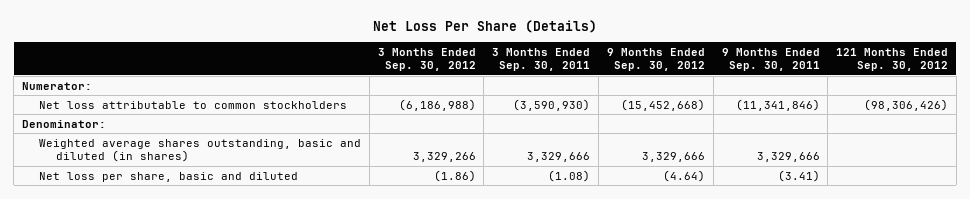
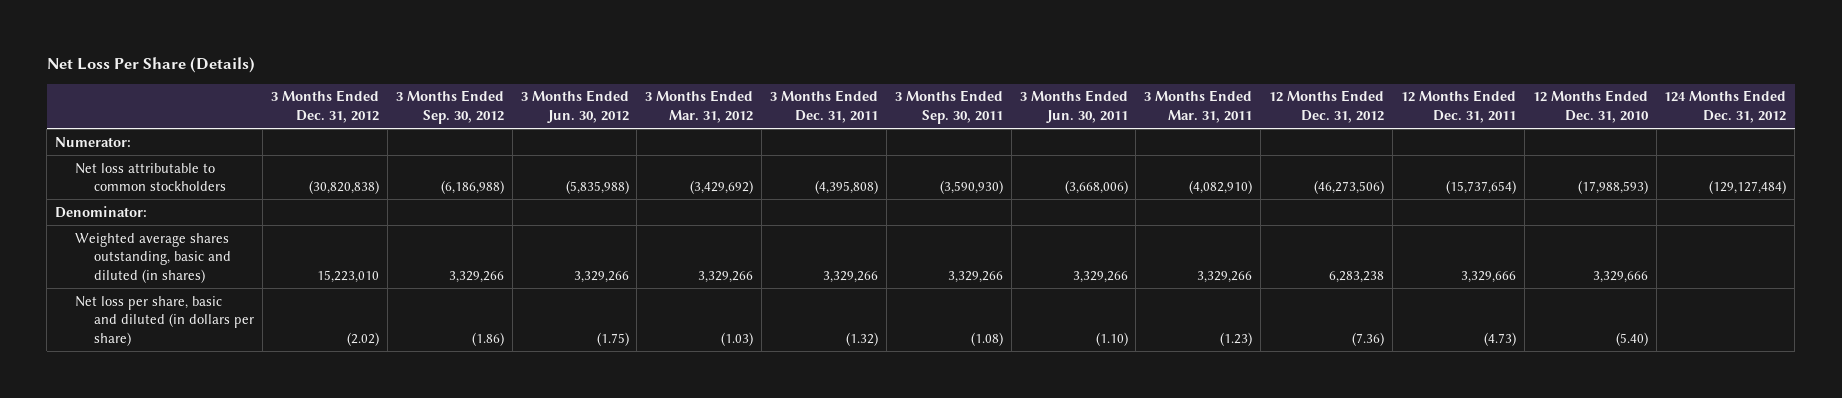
- | 3 Months Ended Sep. 30, 2012 | 3 Months Ended Sep. 30, 2011 | 9 Months Ended Sep. 30, 2012 | 9 Months Ended Sep. 30, 2011 | 121 Months Ended Sep. 30, 2012
+ | 3 Months Ended Dec. 31, 2012 | 3 Months Ended Sep. 30, 2012 | 3 Months Ended Jun. 30, 2012 | 3 Months Ended Mar. 31, 2012 | 3 Months Ended Dec. 31, 2011 | 3 Months Ended Sep. 30, 2011 | 3 Months Ended Jun. 30, 2011 | 3 Months Ended Mar. 31, 2011 | 12 Months Ended Dec. 31, 2012 | 12 Months Ended Dec. 31, 2011 | 12 Months Ended Dec. 31, 2010 | 124 Months Ended Dec. 31, 2012
- Weighted average shares outstanding, basic and diluted (in shares) | 3,329,266 | 3,329,666 | 3,329,666 | 3,329,666 |
- Net loss per share, basic and diluted | (1.86) | (1.08) | (4.64) | (3.41) |
+ Weighted average shares outstanding, basic and diluted (in shares) | 15,223,010 | 3,329,266 | 3,329,266 | 3,329,266 | 3,329,266 | 3,329,266 | 3,329,266 | 3,329,266 | 6,283,238 | 3,329,666 | 3,329,666 |
+ Net loss per share, basic and diluted (in dollars per share) | (2.02) | (1.86) | (1.75) | (1.03) | (1.32) | (1.08) | (1.10) | (1.23) | (7.36) | (4.73) | (5.40) |

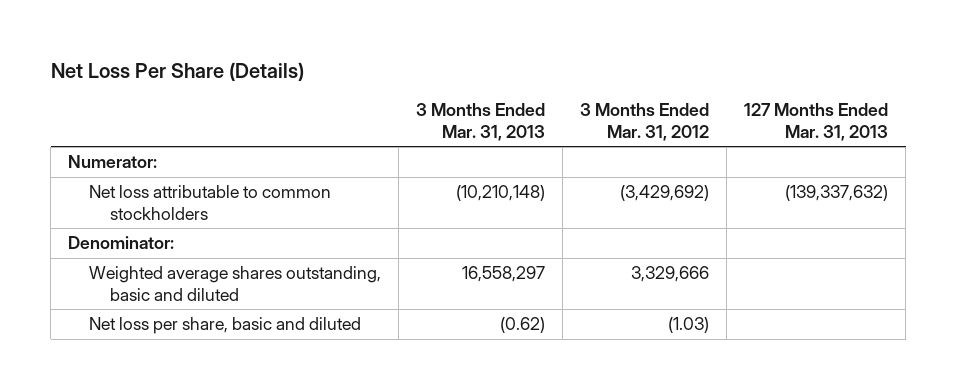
- | 3 Months Ended Dec. 31, 2012 | 3 Months Ended Sep. 30, 2012 | 3 Months Ended Jun. 30, 2012 | 3 Months Ended Mar. 31, 2012 | 3 Months Ended Dec. 31, 2011 | 3 Months Ended Sep. 30, 2011 | 3 Months Ended Jun. 30, 2011 | 3 Months Ended Mar. 31, 2011 | 12 Months Ended Dec. 31, 2012 | 12 Months Ended Dec. 31, 2011 | 12 Months Ended Dec. 31, 2010 | 124 Months Ended Dec. 31, 2012
+ | 3 Months Ended Mar. 31, 2013 | 3 Months Ended Mar. 31, 2012 | 127 Months Ended Mar. 31, 2013
- Weighted average shares outstanding, basic and diluted (in shares) | 15,223,010 | 3,329,266 | 3,329,266 | 3,329,266 | 3,329,266 | 3,329,266 | 3,329,266 | 3,329,266 | 6,283,238 | 3,329,666 | 3,329,666 |
- Net loss per share, basic and diluted (in dollars per share) | (2.02) | (1.86) | (1.75) | (1.03) | (1.32) | (1.08) | (1.10) | (1.23) | (7.36) | (4.73) | (5.40) |
+ Weighted average shares outstanding, basic and diluted | 16,558,297 | 3,329,666 |
+ Net loss per share, basic and diluted | (0.62) | (1.03) |

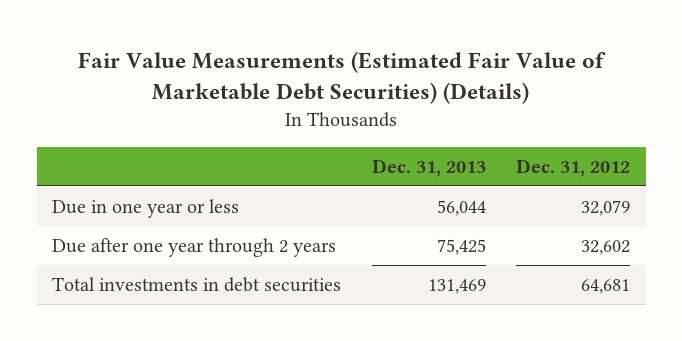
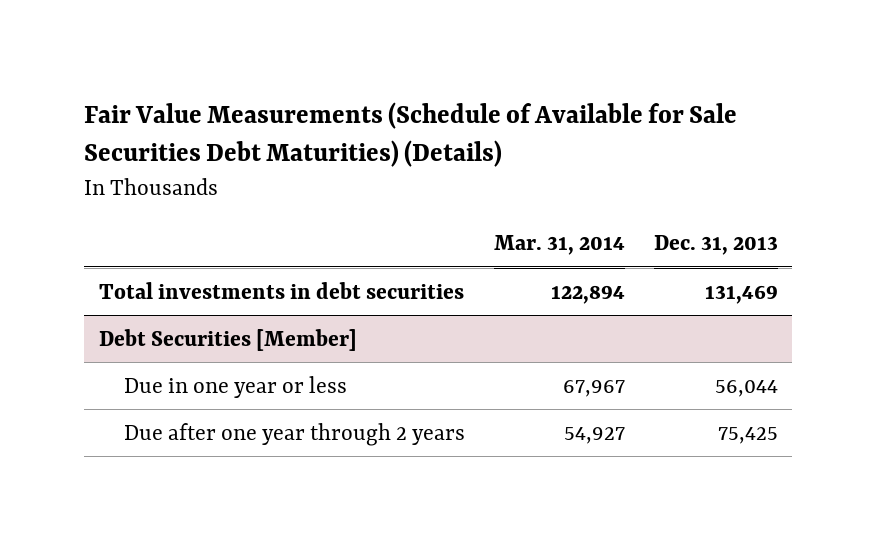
- Fair Value Measurements (Estimated Fair Value of Marketable Debt Securities) (Details)
+ Fair Value Measurements (Schedule of Available for Sale Securities Debt Maturities) (Details)
- | Dec. 31, 2013 | Dec. 31, 2012
+ | Mar. 31, 2014 | Dec. 31, 2013
moved up: Total investments in debt securities | 122,894 | 131,469
+ Debt Securities [Member]

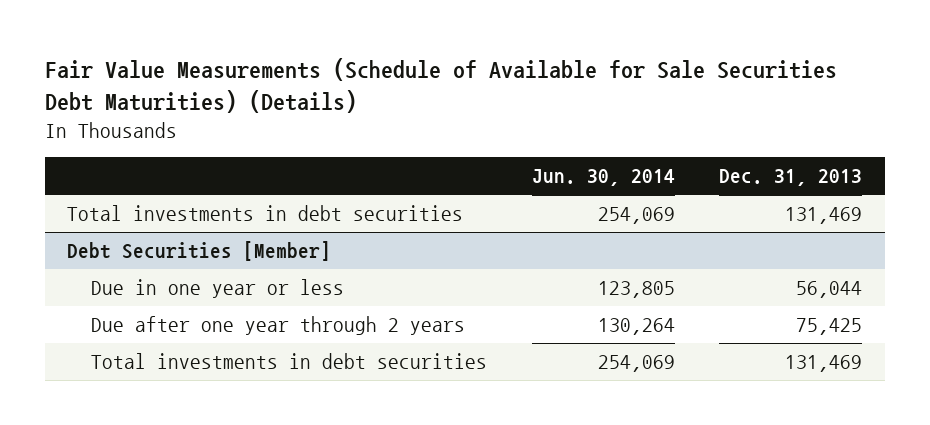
- | Mar. 31, 2014 | Dec. 31, 2013
+ | Jun. 30, 2014 | Dec. 31, 2013
@ Debt Securities [Member]
+ Total investments in debt securities | 254,069 | 131,469

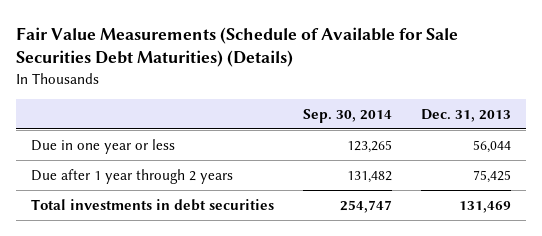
- | Jun. 30, 2014 | Dec. 31, 2013
+ | Sep. 30, 2014 | Dec. 31, 2013
- Total investments in debt securities | 254,069 | 131,469
- Debt Securities [Member]
- Due after one year through 2 years | 130,264 | 75,425
+ Due after 1 year through 2 years | 131,482 | 75,425

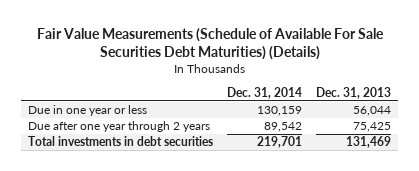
- Fair Value Measurements (Schedule of Available for Sale Securities Debt Maturities) (Details)
+ Fair Value Measurements (Schedule of Available For Sale Securities Debt Maturities) (Details)
- | Sep. 30, 2014 | Dec. 31, 2013
+ | Dec. 31, 2014 | Dec. 31, 2013
- Due after 1 year through 2 years | 131,482 | 75,425
+ Due after one year through 2 years | 89,542 | 75,425

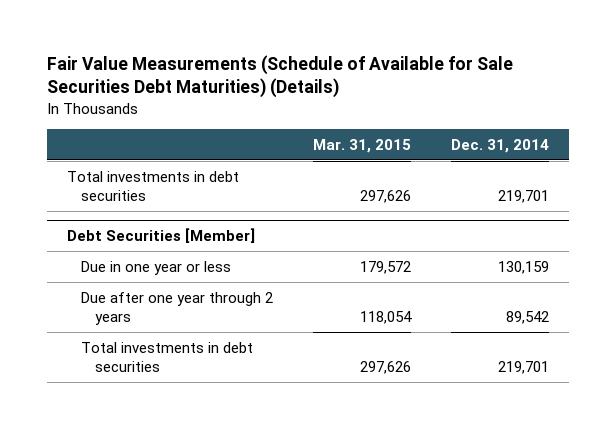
- Fair Value Measurements (Schedule of Available For Sale Securities Debt Maturities) (Details)
+ Fair Value Measurements (Schedule of Available for Sale Securities Debt Maturities) (Details)
- | Dec. 31, 2014 | Dec. 31, 2013
+ | Mar. 31, 2015 | Dec. 31, 2014
+ Total investments in debt securities | 297,626 | 219,701
+ Debt Securities [Member]

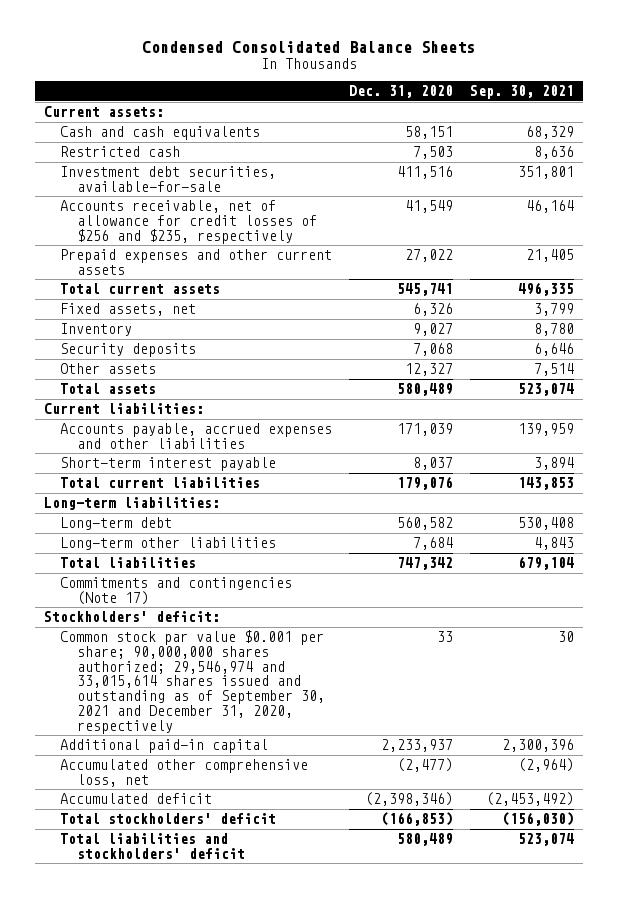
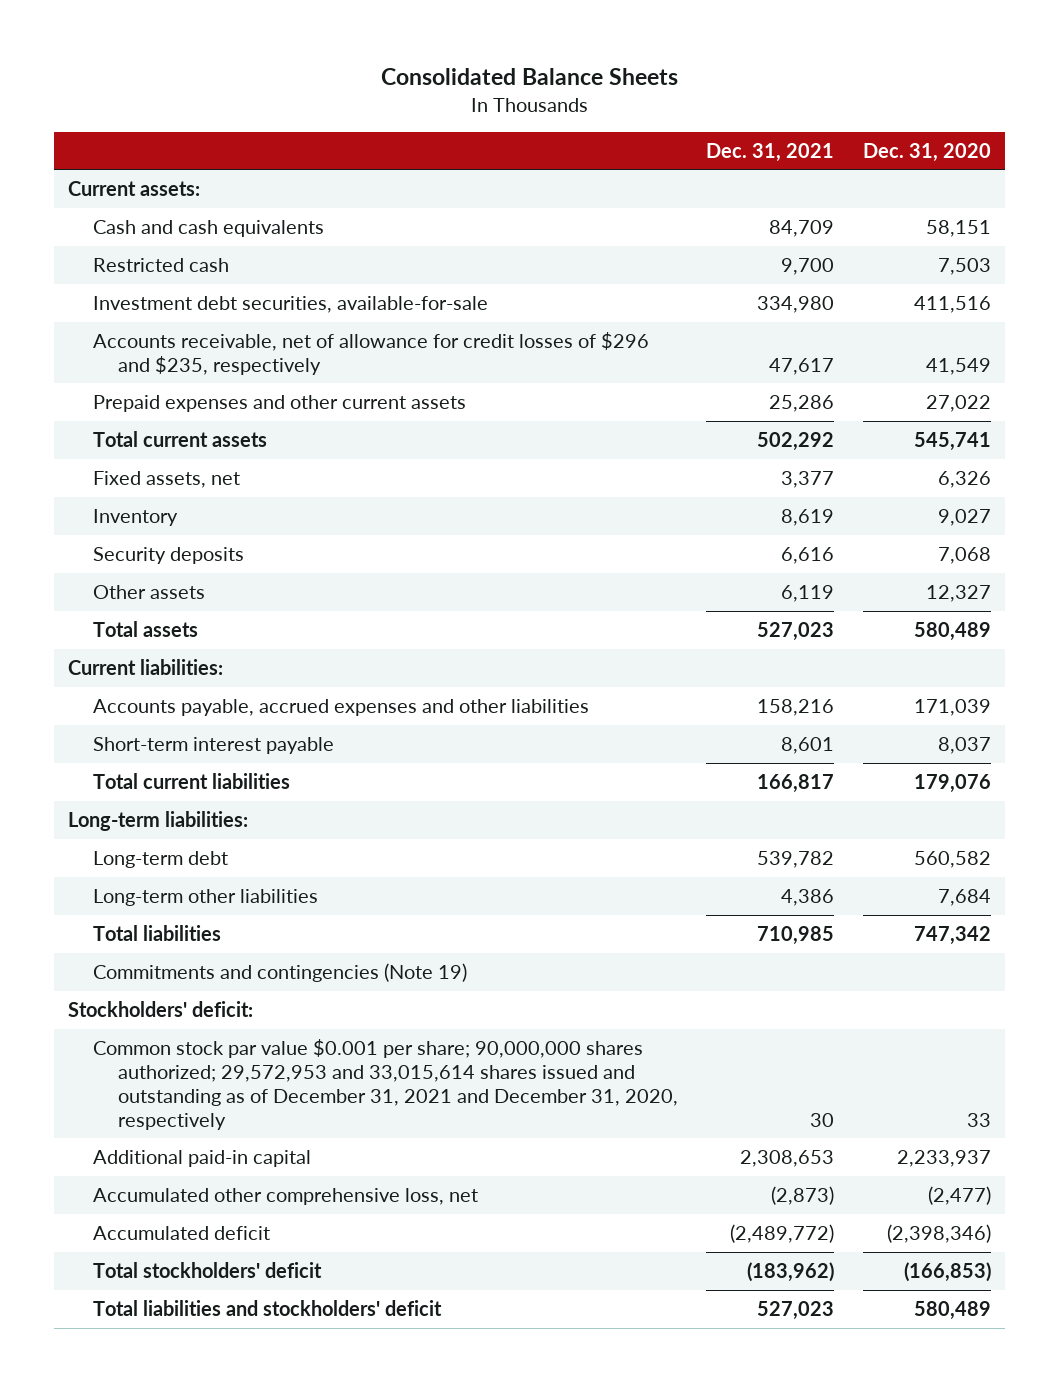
- Condensed Consolidated Balance Sheets
+ Consolidated Balance Sheets
- | Dec. 31, 2020 | Sep. 30, 2021
+ | Dec. 31, 2021 | Dec. 31, 2020
- Accounts receivable, net of allowance for credit losses of $256 and $235, respectively | 41,549 | 46,164
+ Accounts receivable, net of allowance for credit losses of $296 and $235, respectively | 47,617 | 41,549
- Commitments and contingencies (Note 17)
+ Commitments and contingencies (Note 19)
- Common stock par value $0.001 per share; 90,000,000 shares authorized; 29,546,974 and 33,015,614 shares issued and outstanding as of September 30, 2021 and December 31, 2020, respectively | 33 | 30
+ Common stock par value $0.001 per share; 90,000,000 shares authorized; 29,572,953 and 33,015,614 shares issued and outstanding as of December 31, 2021 and December 31, 2020, respectively | 30 | 33

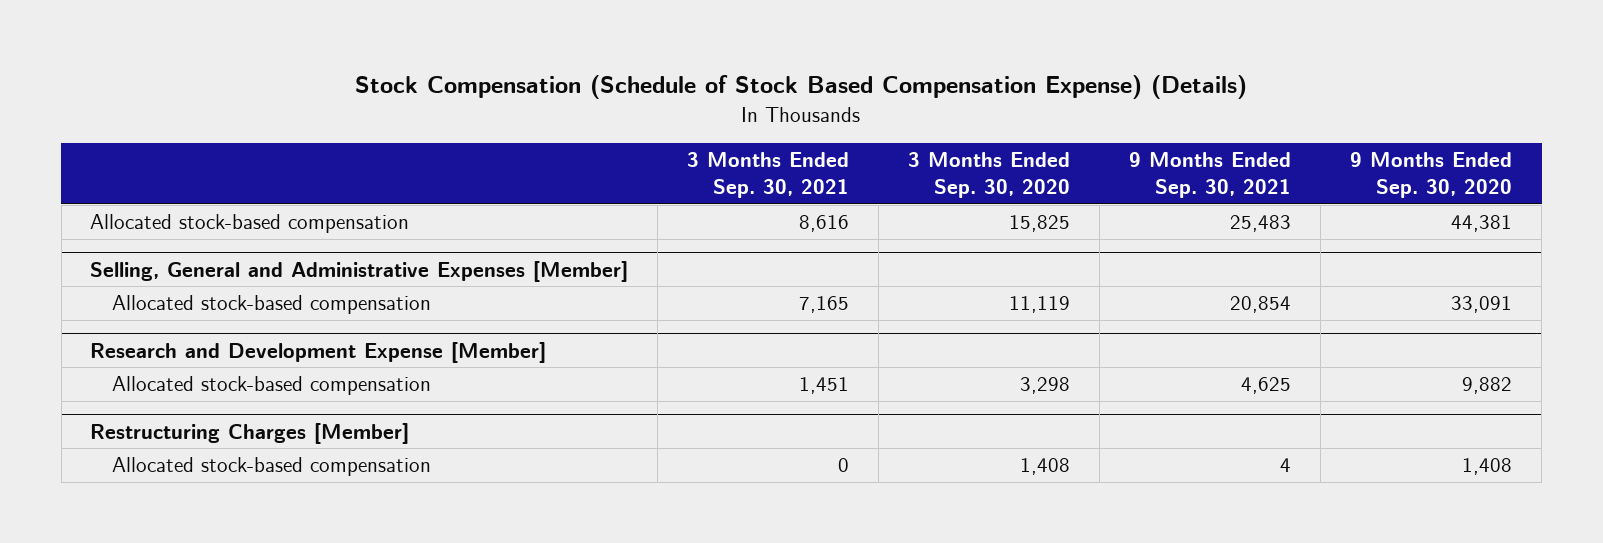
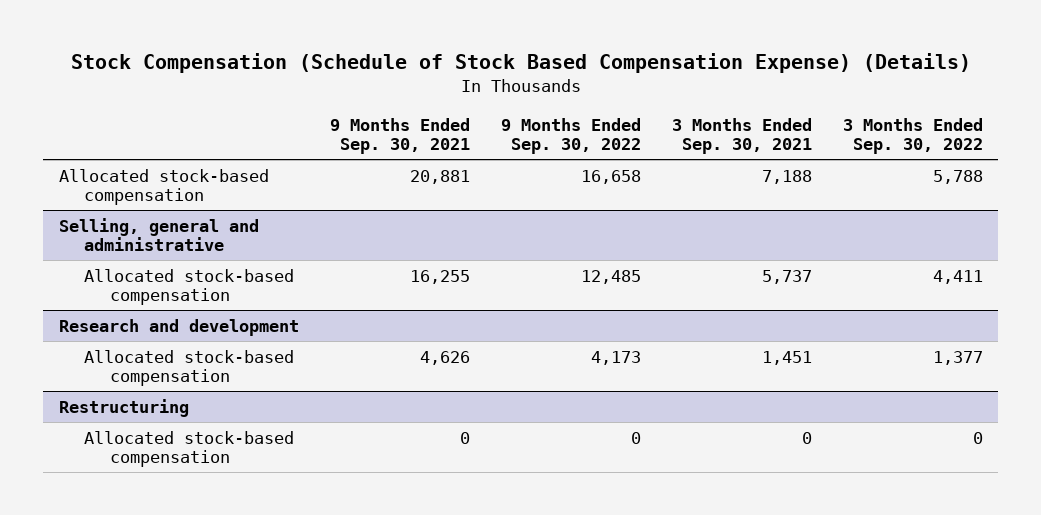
- | 3 Months Ended Sep. 30, 2021 | 3 Months Ended Sep. 30, 2020 | 9 Months Ended Sep. 30, 2021 | 9 Months Ended Sep. 30, 2020
+ | 9 Months Ended Sep. 30, 2021 | 9 Months Ended Sep. 30, 2022 | 3 Months Ended Sep. 30, 2021 | 3 Months Ended Sep. 30, 2022
- Allocated stock-based compensation | 8,616 | 15,825 | 25,483 | 44,381
- Selling, General and Administrative Expenses [Member]
- Allocated stock-based compensation | 7,165 | 11,119 | 20,854 | 33,091
- Research and Development Expense [Member]
- Allocated stock-based compensation | 1,451 | 3,298 | 4,625 | 9,882
- Restructuring Charges [Member]
- Allocated stock-based compensation | 0 | 1,408 | 4 | 1,408
+ Allocated stock-based compensation | 20,881 | 16,658 | 7,188 | 5,788
+ Selling, general and administrative
+ Allocated stock-based compensation | 16,255 | 12,485 | 5,737 | 4,411
+ Research and development
+ Allocated stock-based compensation | 4,626 | 4,173 | 1,451 | 1,377
+ Restructuring
+ Allocated stock-based compensation | 0 | 0 | 0 | 0

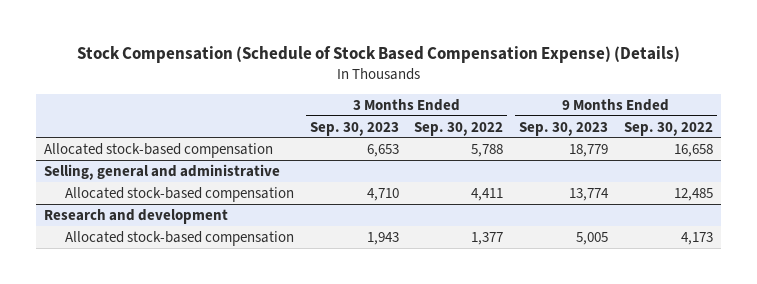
- | 9 Months Ended Sep. 30, 2021 | 9 Months Ended Sep. 30, 2022 | 3 Months Ended Sep. 30, 2021 | 3 Months Ended Sep. 30, 2022
+ | 3 Months Ended Sep. 30, 2023 | 3 Months Ended Sep. 30, 2022 | 9 Months Ended Sep. 30, 2023 | 9 Months Ended Sep. 30, 2022
- Restructuring
- Allocated stock-based compensation | 0 | 0 | 0 | 0

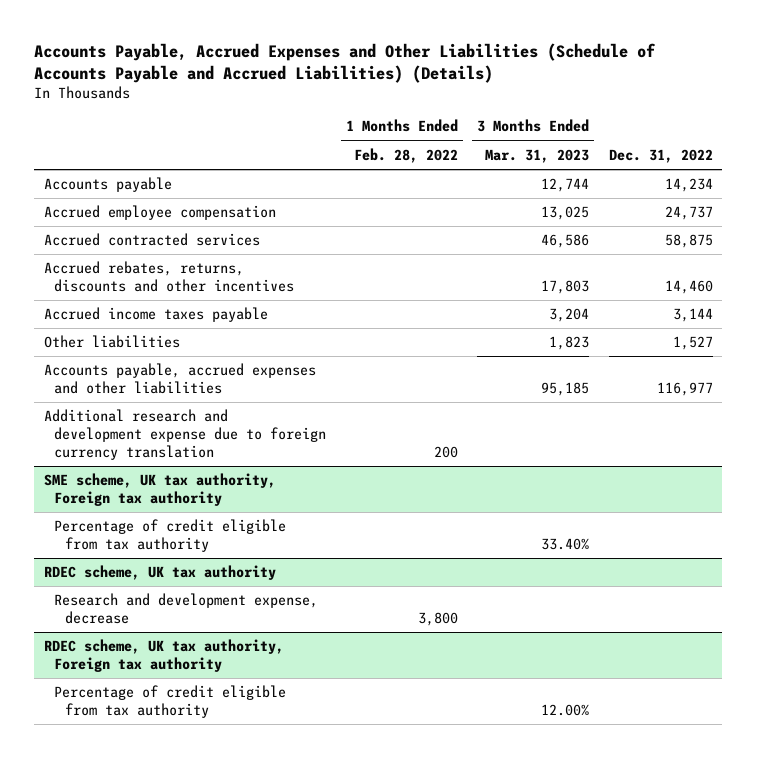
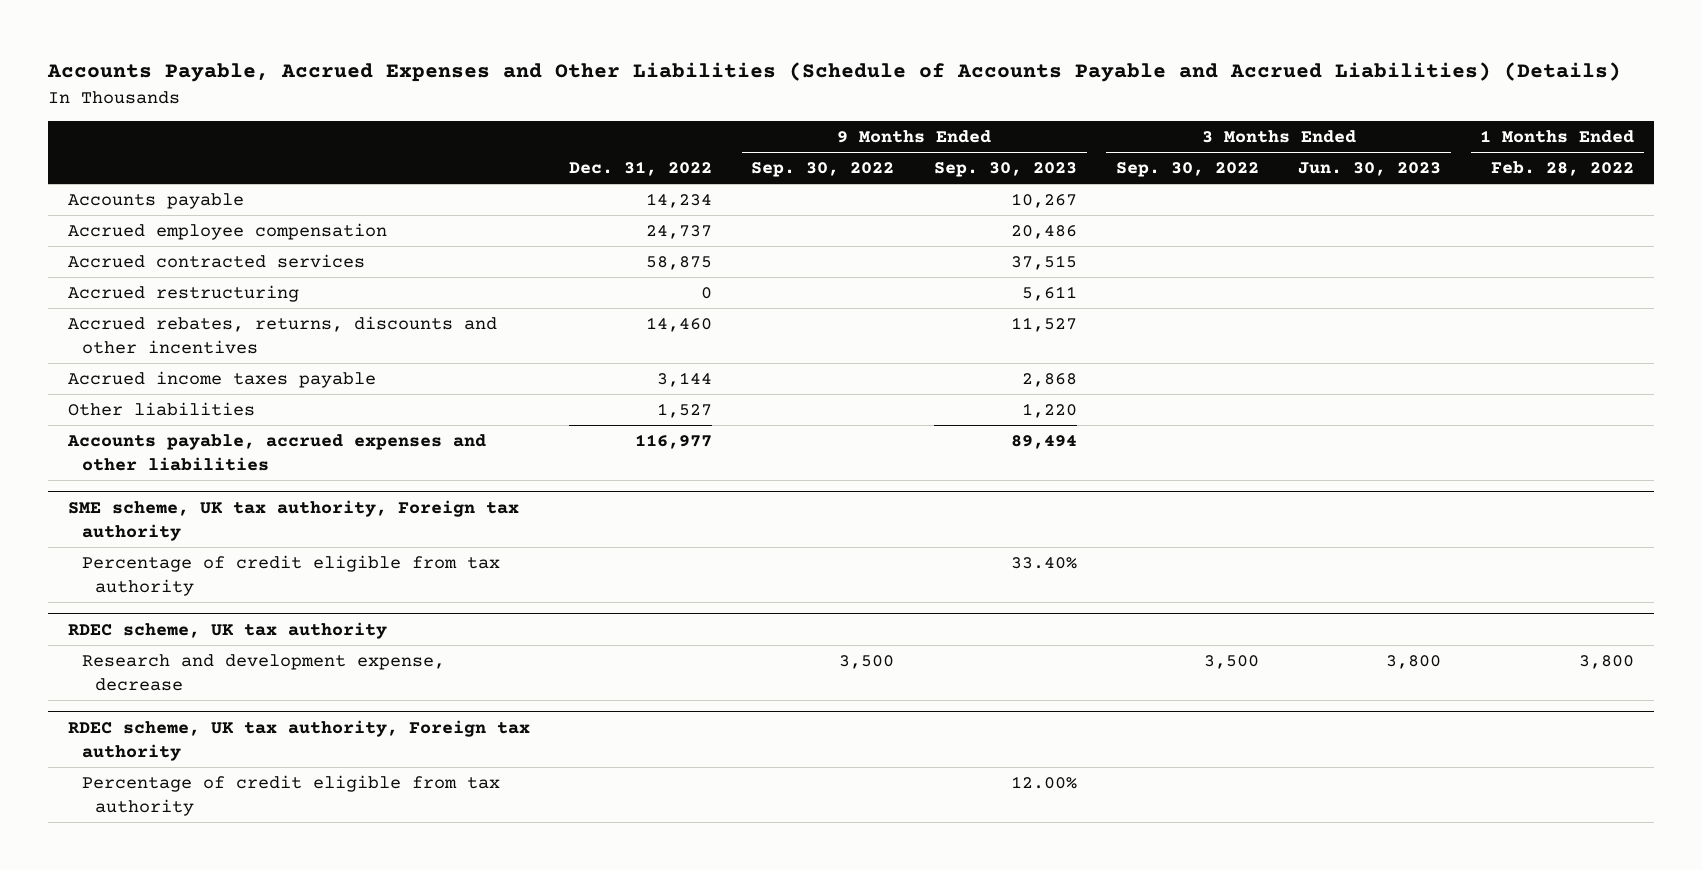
- | 1 Months Ended Feb. 28, 2022 | 3 Months Ended Mar. 31, 2023 | Dec. 31, 2022
+ | Dec. 31, 2022 | 9 Months Ended Sep. 30, 2022 | 9 Months Ended Sep. 30, 2023 | 3 Months Ended Sep. 30, 2022 | 3 Months Ended Jun. 30, 2023 | 1 Months Ended Feb. 28, 2022
+ Accrued restructuring | 0 | | 5,611 | | |
- Additional research and development expense due to foreign currency translation | 200 | |

